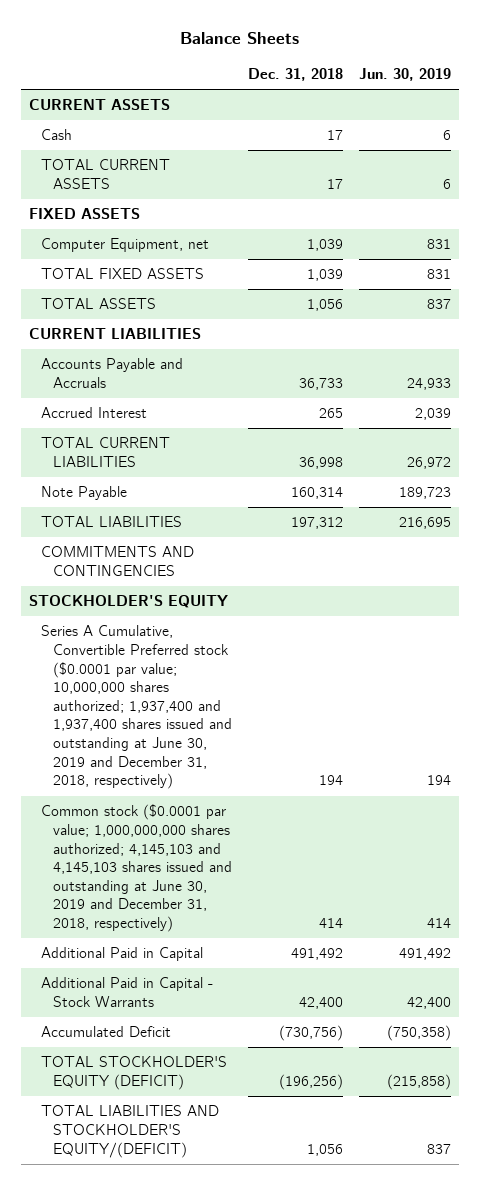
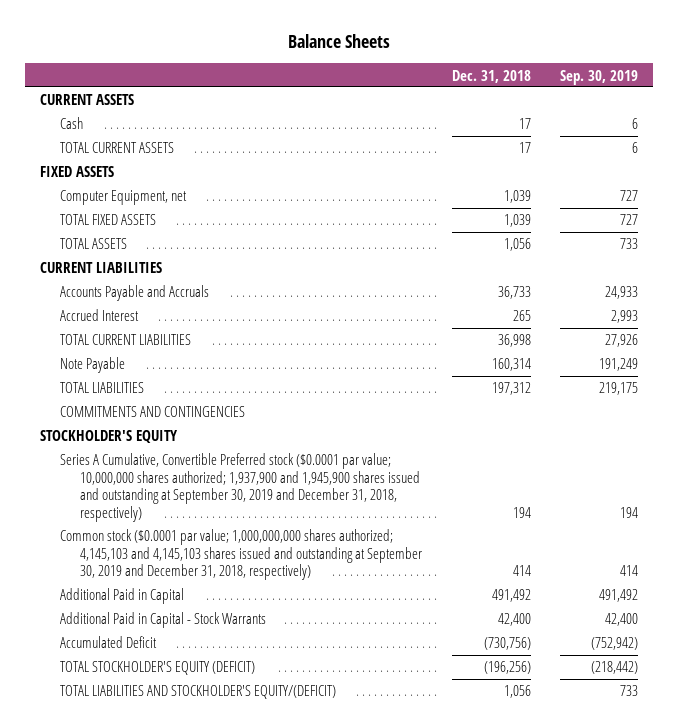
- | Dec. 31, 2018 | Jun. 30, 2019
+ | Dec. 31, 2018 | Sep. 30, 2019
- Series A Cumulative, Convertible Preferred stock ($0.0001 par value; 10,000,000 shares authorized; 1,937,400 and 1,937,400 shares issued and outstanding at June 30, 2019 and December 31, 2018, respectively) | 194 | 194
- Common stock ($0.0001 par value; 1,000,000,000 shares authorized; 4,145,103 and 4,145,103 shares issued and outstanding at June 30, 2019 and December 31, 2018, respectively) | 414 | 414
+ Series A Cumulative, Convertible Preferred stock ($0.0001 par value; 10,000,000 shares authorized; 1,937,900 and 1,945,900 shares issued and outstanding at September 30, 2019 and December 31, 2018, respectively) | 194 | 194
+ Common stock ($0.0001 par value; 1,000,000,000 shares authorized; 4,145,103 and 4,145,103 shares issued and outstanding at September 30, 2019 and December 31, 2018, respectively) | 414 | 414

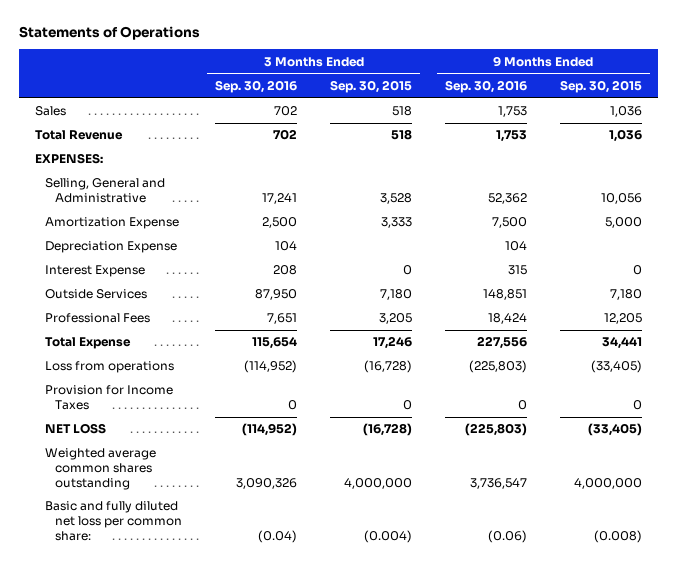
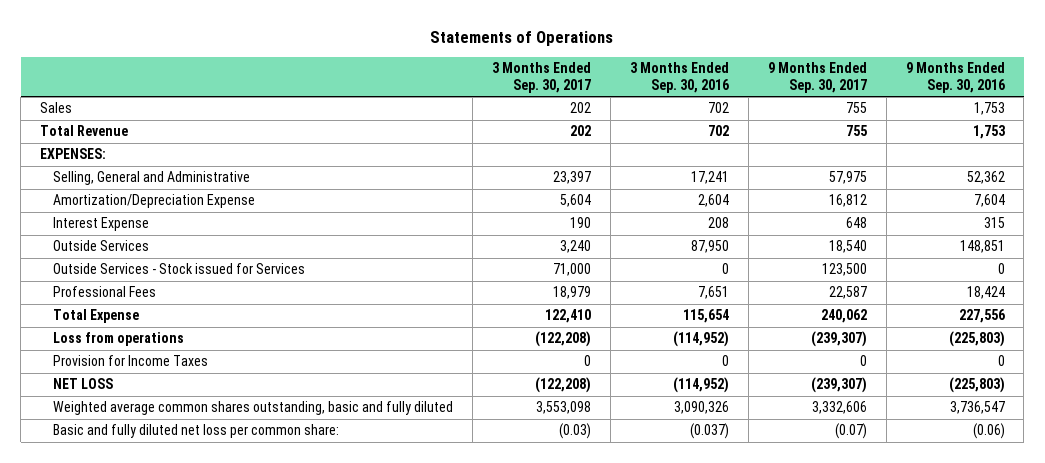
- | 3 Months Ended Sep. 30, 2016 | 3 Months Ended Sep. 30, 2015 | 9 Months Ended Sep. 30, 2016 | 9 Months Ended Sep. 30, 2015
+ | 3 Months Ended Sep. 30, 2017 | 3 Months Ended Sep. 30, 2016 | 9 Months Ended Sep. 30, 2017 | 9 Months Ended Sep. 30, 2016
- Amortization Expense | 2,500 | 3,333 | 7,500 | 5,000
- Depreciation Expense | 104 | | 104 |
+ Amortization/Depreciation Expense | 5,604 | 2,604 | 16,812 | 7,604
+ Outside Services - Stock issued for Services | 71,000 | 0 | 123,500 | 0
- Weighted average common shares outstanding | 3,090,326 | 4,000,000 | 3,736,547 | 4,000,000
- Basic and fully diluted net loss per common share: | (0.04) | (0.004) | (0.06) | (0.008)
+ Weighted average common shares outstanding, basic and fully diluted | 3,553,098 | 3,090,326 | 3,332,606 | 3,736,547
+ Basic and fully diluted net loss per common share: | (0.03) | (0.037) | (0.07) | (0.06)

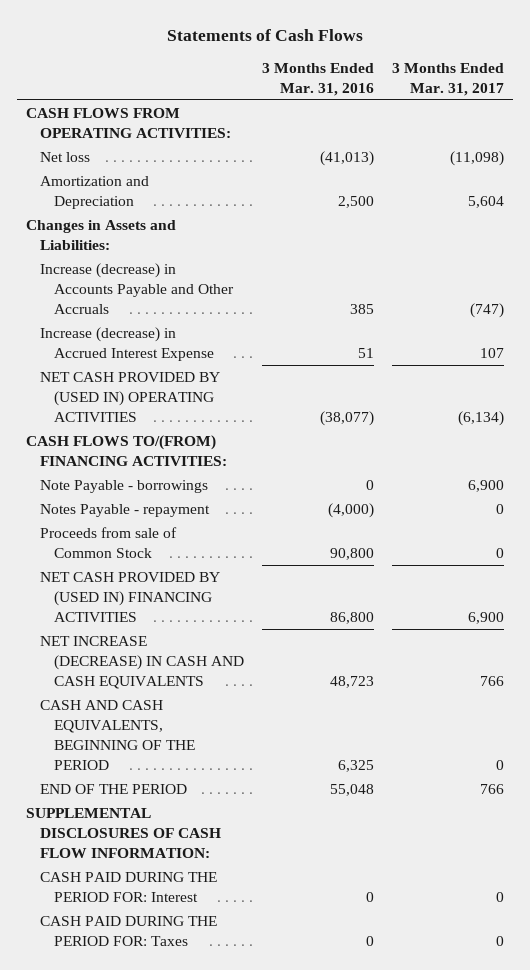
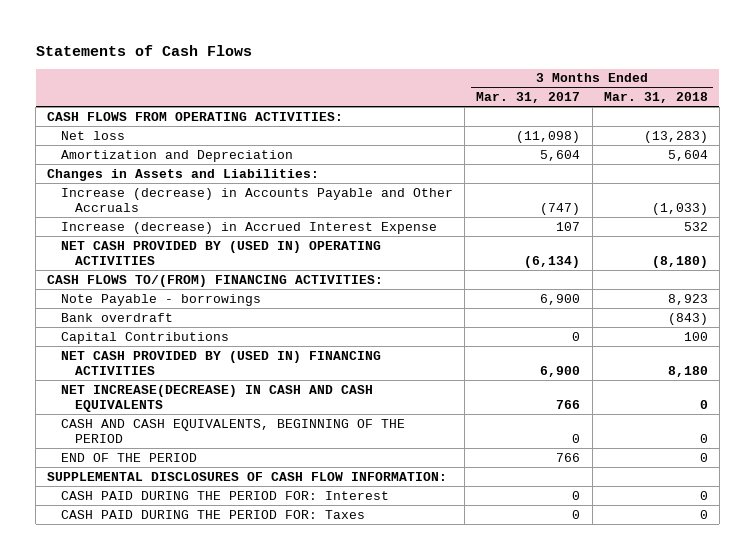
- | 3 Months Ended Mar. 31, 2016 | 3 Months Ended Mar. 31, 2017
+ | 3 Months Ended Mar. 31, 2017 | 3 Months Ended Mar. 31, 2018
- Notes Payable - repayment | (4,000) | 0
- Proceeds from sale of Common Stock | 90,800 | 0
+ Bank overdraft | | (843)
+ Capital Contributions | 0 | 100
- NET INCREASE (DECREASE) IN CASH AND CASH EQUIVALENTS | 48,723 | 766
+ NET INCREASE(DECREASE) IN CASH AND CASH EQUIVALENTS | 766 | 0

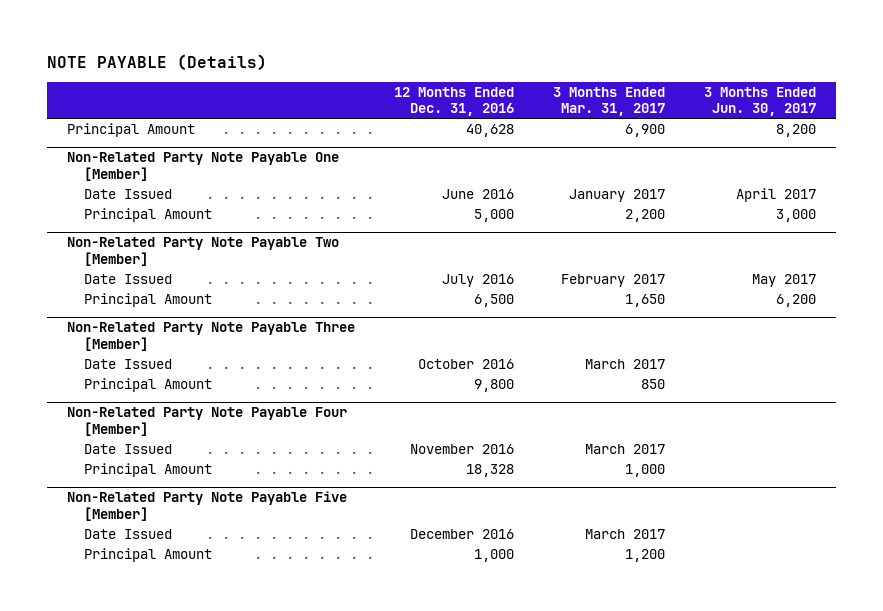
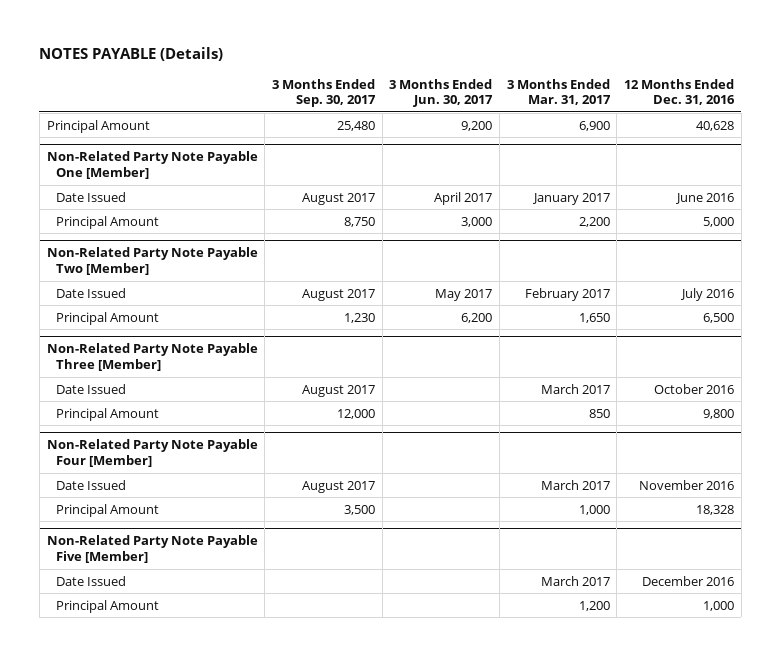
- NOTE PAYABLE (Details)
+ NOTES PAYABLE (Details)
- | 12 Months Ended Dec. 31, 2016 | 3 Months Ended Mar. 31, 2017 | 3 Months Ended Jun. 30, 2017
+ | 3 Months Ended Sep. 30, 2017 | 3 Months Ended Jun. 30, 2017 | 3 Months Ended Mar. 31, 2017 | 12 Months Ended Dec. 31, 2016
- Principal Amount | 40,628 | 6,900 | 8,200
+ Principal Amount | 25,480 | 9,200 | 6,900 | 40,628

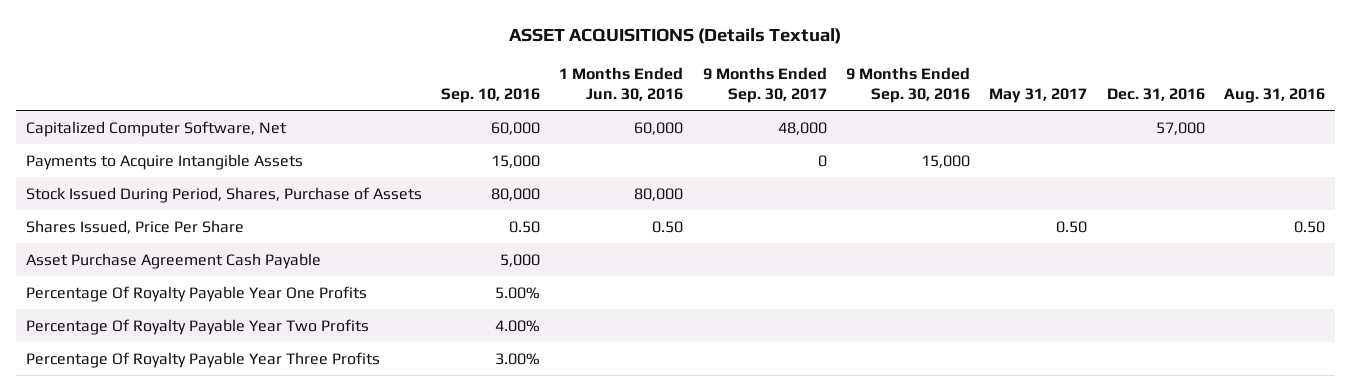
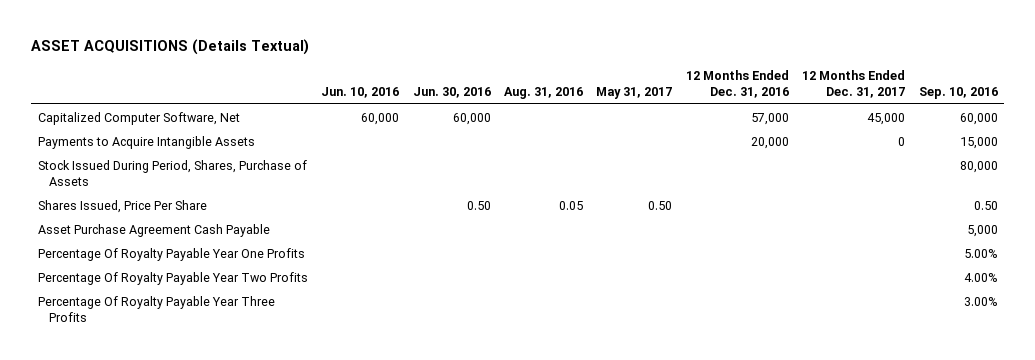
- | Sep. 10, 2016 | 1 Months Ended Jun. 30, 2016 | 9 Months Ended Sep. 30, 2017 | 9 Months Ended Sep. 30, 2016 | May 31, 2017 | Dec. 31, 2016 | Aug. 31, 2016
+ | Jun. 10, 2016 | Jun. 30, 2016 | Aug. 31, 2016 | May 31, 2017 | 12 Months Ended Dec. 31, 2016 | 12 Months Ended Dec. 31, 2017 | Sep. 10, 2016
- Shares Issued, Price Per Share | 0.50 | 0.50 | | | 0.50 | | 0.50
+ Shares Issued, Price Per Share | | 0.50 | 0.05 | 0.50 | | | 0.50

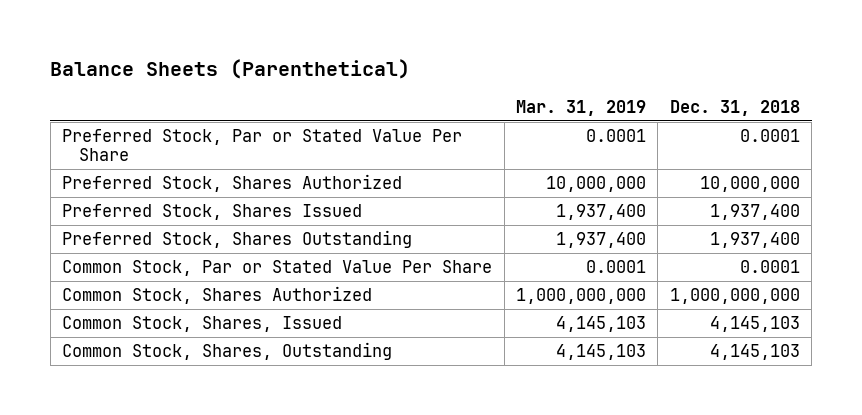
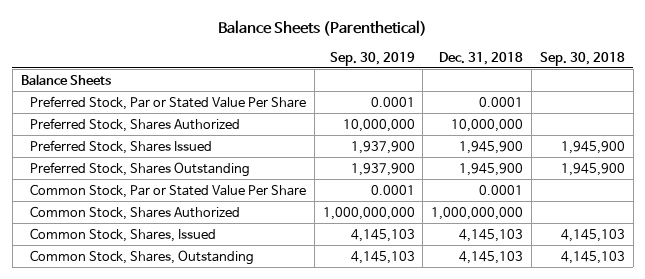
- | Mar. 31, 2019 | Dec. 31, 2018
+ | Sep. 30, 2019 | Dec. 31, 2018 | Sep. 30, 2018
+ Balance Sheets
- Preferred Stock, Shares Issued | 1,937,400 | 1,937,400
- Preferred Stock, Shares Outstanding | 1,937,400 | 1,937,400
+ Preferred Stock, Shares Issued | 1,937,900 | 1,945,900 | 1,945,900
+ Preferred Stock, Shares Outstanding | 1,937,900 | 1,945,900 | 1,945,900

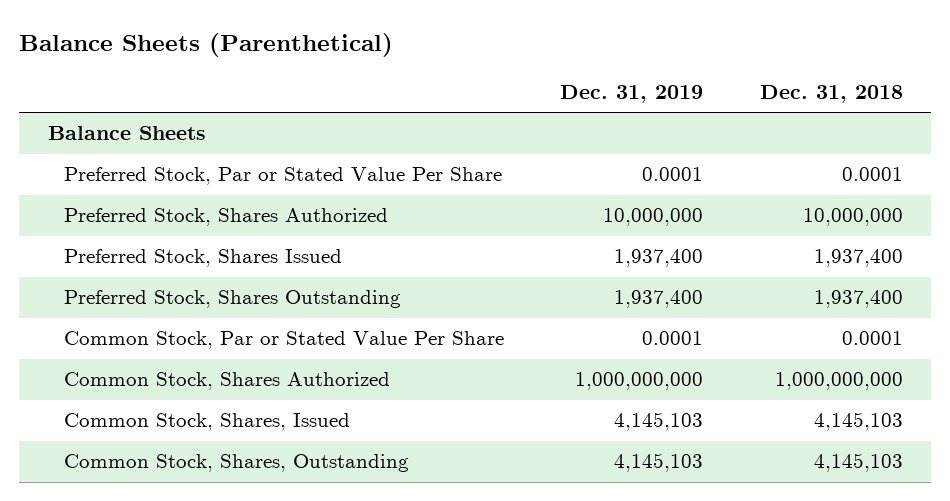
- | Sep. 30, 2019 | Dec. 31, 2018 | Sep. 30, 2018
+ | Dec. 31, 2019 | Dec. 31, 2018
- Preferred Stock, Shares Issued | 1,937,900 | 1,945,900 | 1,945,900
- Preferred Stock, Shares Outstanding | 1,937,900 | 1,945,900 | 1,945,900
+ Preferred Stock, Shares Issued | 1,937,400 | 1,937,400
+ Preferred Stock, Shares Outstanding | 1,937,400 | 1,937,400

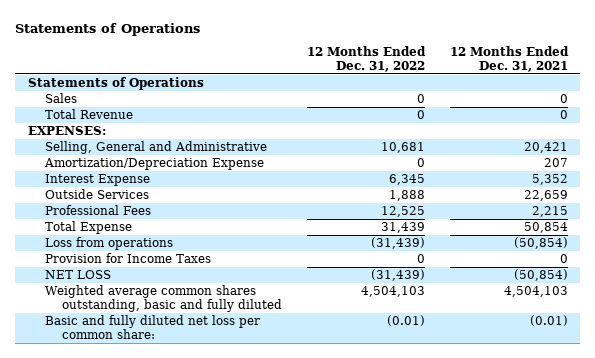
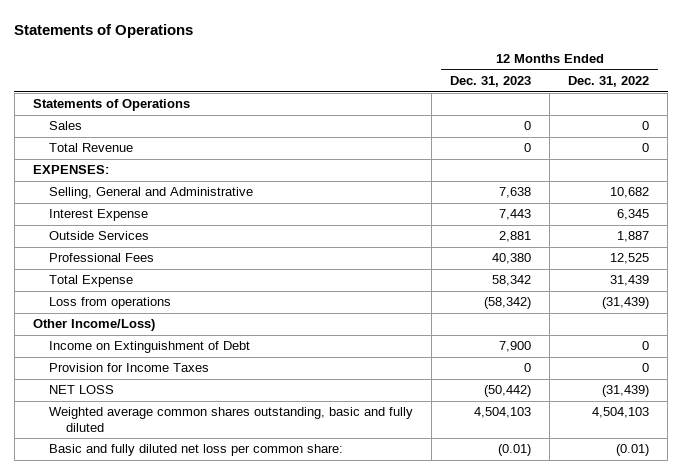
- | 12 Months Ended Dec. 31, 2022 | 12 Months Ended Dec. 31, 2021
+ | 12 Months Ended Dec. 31, 2023 | 12 Months Ended Dec. 31, 2022
- Selling, General and Administrative | 10,681 | 20,421
- Amortization/Depreciation Expense | 0 | 207
+ Selling, General and Administrative | 7,638 | 10,682
- Outside Services | 1,888 | 22,659
+ Outside Services | 2,881 | 1,887
+ Other Income/Loss)
+ Income on Extinguishment of Debt | 7,900 | 0

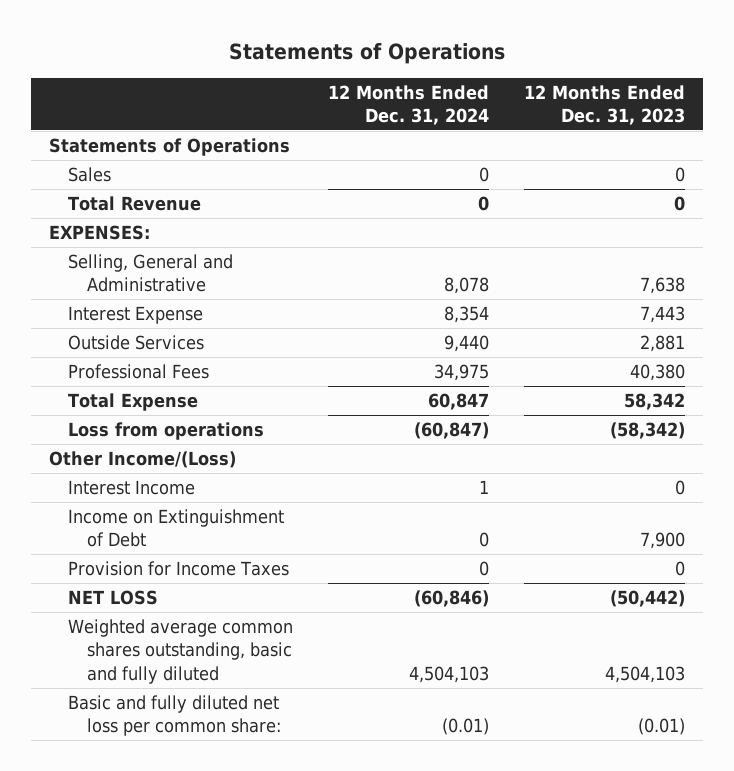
- | 12 Months Ended Dec. 31, 2023 | 12 Months Ended Dec. 31, 2022
+ | 12 Months Ended Dec. 31, 2024 | 12 Months Ended Dec. 31, 2023
- Other Income/Loss)
+ Other Income/(Loss)
+ Interest Income | 1 | 0

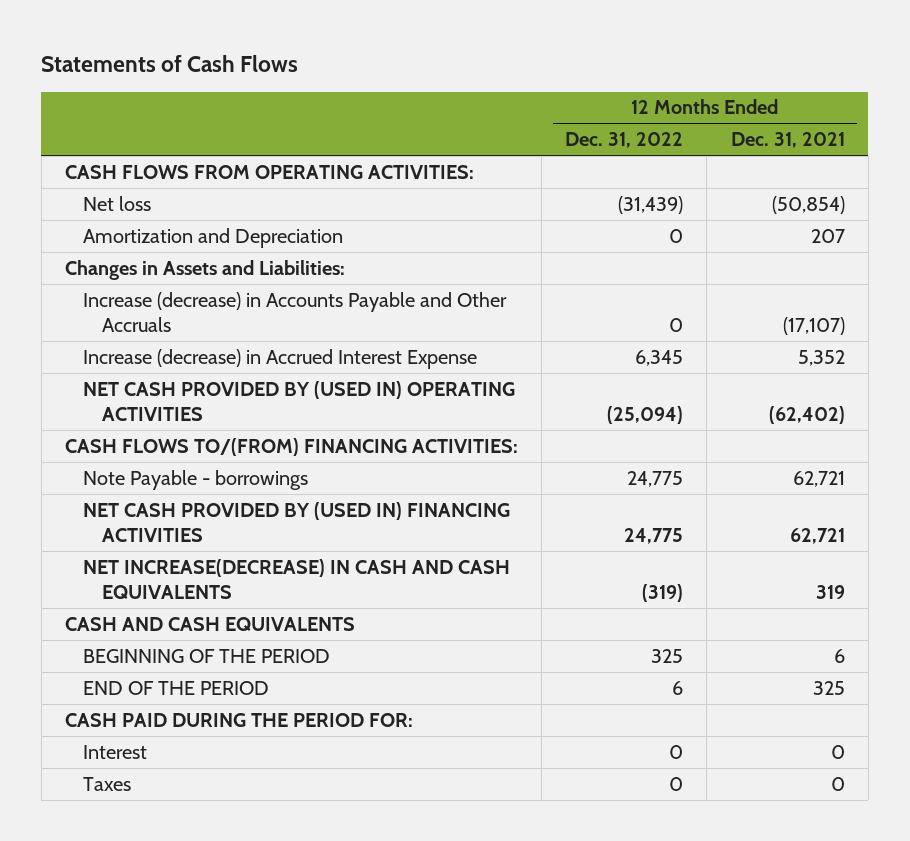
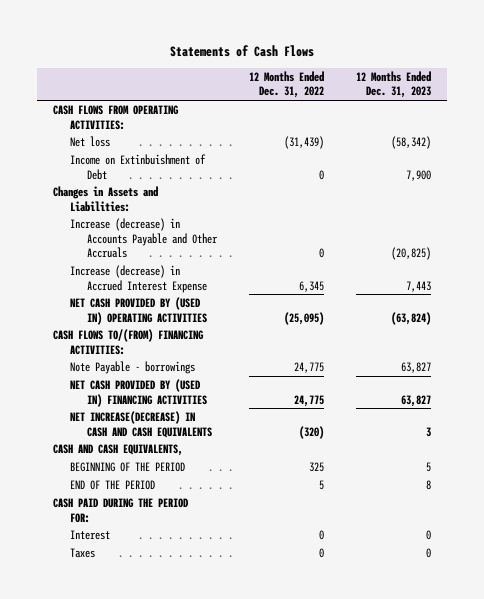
- | 12 Months Ended Dec. 31, 2022 | 12 Months Ended Dec. 31, 2021
+ | 12 Months Ended Dec. 31, 2022 | 12 Months Ended Dec. 31, 2023
- Amortization and Depreciation | 0 | 207
+ Income on Extinbuishment of Debt | 0 | 7,900
- NET CASH PROVIDED BY (USED IN) OPERATING ACTIVITIES | (25,094) | (62,402)
+ NET CASH PROVIDED BY (USED IN) OPERATING ACTIVITIES | (25,095) | (63,824)
- NET INCREASE(DECREASE) IN CASH AND CASH EQUIVALENTS | (319) | 319
- CASH AND CASH EQUIVALENTS
+ NET INCREASE(DECREASE) IN CASH AND CASH EQUIVALENTS | (320) | 3
+ CASH AND CASH EQUIVALENTS,
- END OF THE PERIOD | 6 | 325
+ END OF THE PERIOD | 5 | 8

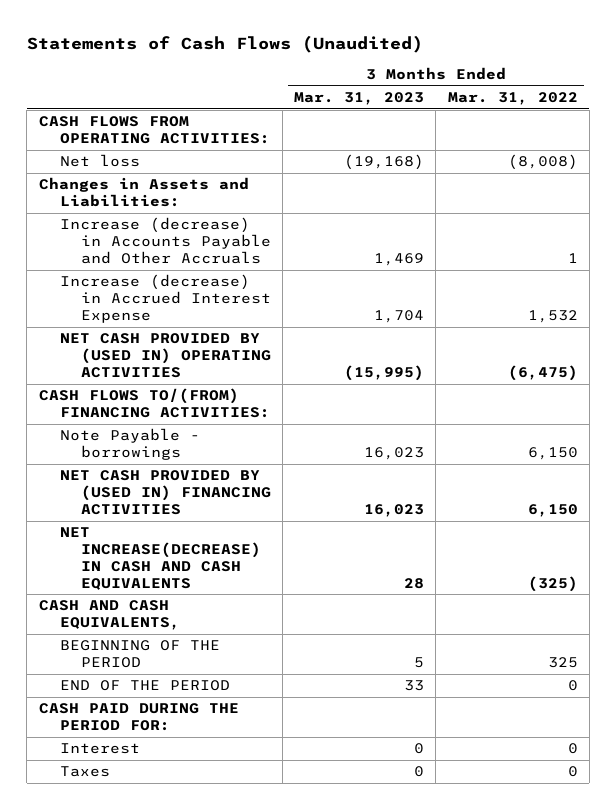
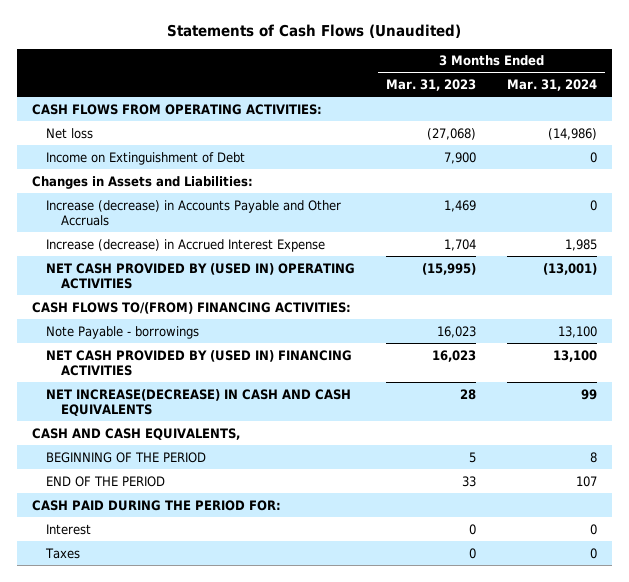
- | 3 Months Ended Mar. 31, 2023 | 3 Months Ended Mar. 31, 2022
+ | 3 Months Ended Mar. 31, 2023 | 3 Months Ended Mar. 31, 2024
- Net loss | (19,168) | (8,008)
+ Net loss | (27,068) | (14,986)
+ Income on Extinguishment of Debt | 7,900 | 0

